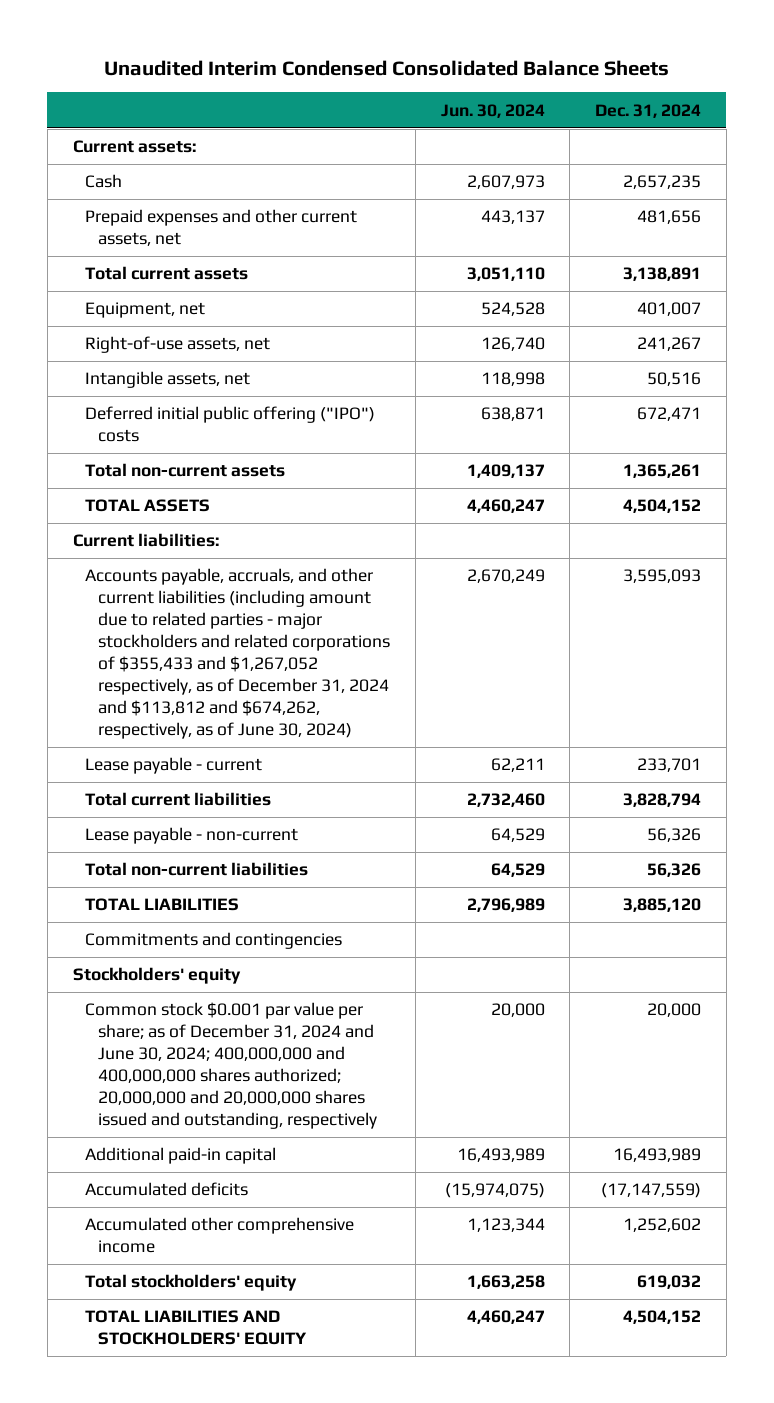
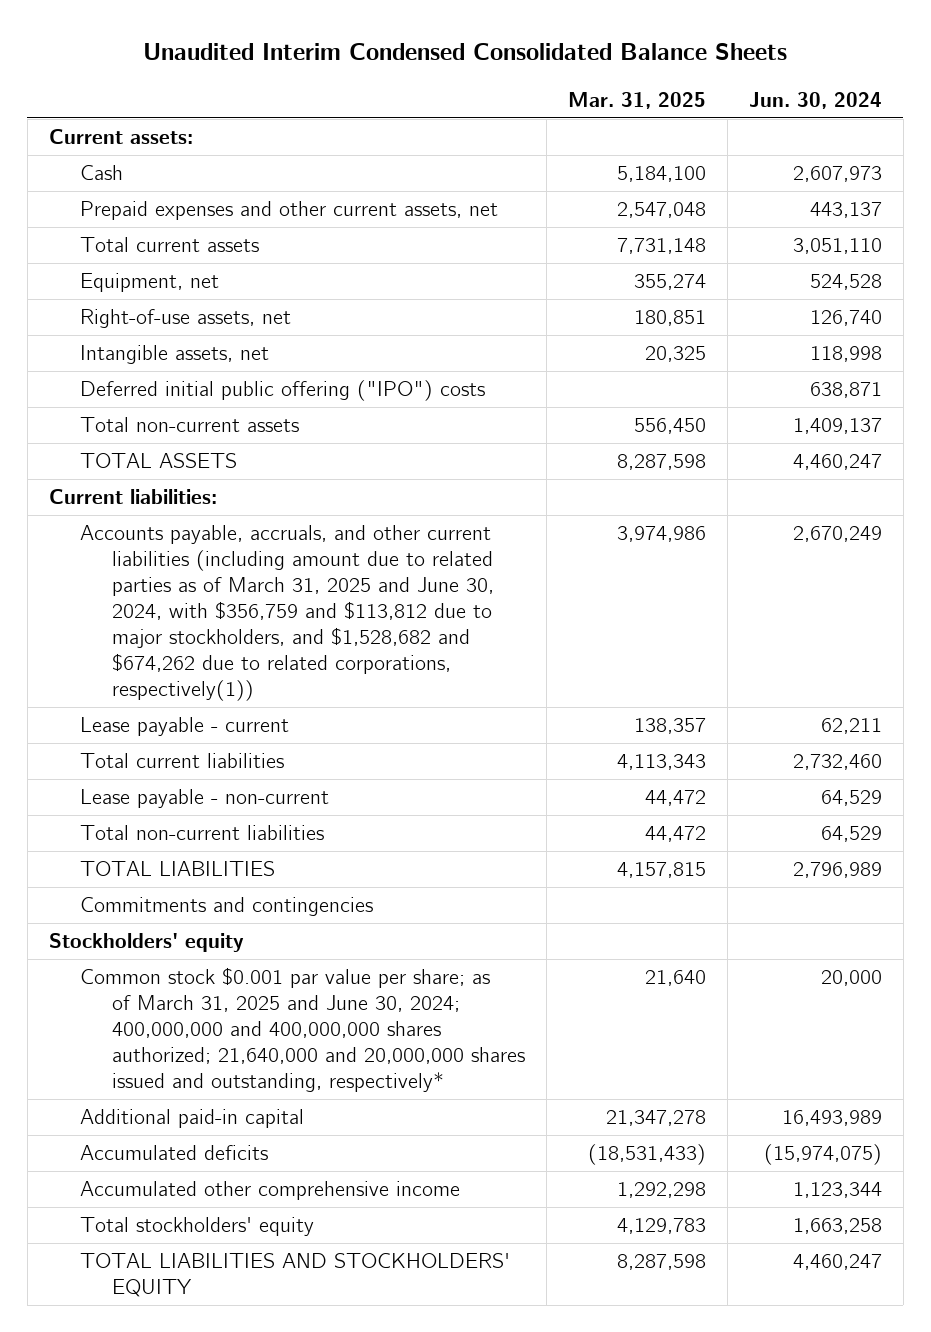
- | Jun. 30, 2024 | Dec. 31, 2024
+ | Mar. 31, 2025 | Jun. 30, 2024
- Accounts payable, accruals, and other current liabilities (including amount due to related parties - major stockholders and related corporations of $355,433 and $1,267,052 respectively, as of December 31, 2024 and $113,812 and $674,262, respectively, as of June 30, 2024) | 2,670,249 | 3,595,093
+ Accounts payable, accruals, and other current liabilities (including amount due to related parties as of March 31, 2025 and June 30, 2024, with $356,759 and $113,812 due to major stockholders, and $1,528,682 and $674,262 due to related corporations, respectively(1)) | 3,974,986 | 2,670,249
- Common stock $0.001 par value per share; as of December 31, 2024 and June 30, 2024; 400,000,000 and 400,000,000 shares authorized; 20,000,000 and 20,000,000 shares issued and outstanding, respectively | 20,000 | 20,000
+ Common stock $0.001 par value per share; as of March 31, 2025 and June 30, 2024; 400,000,000 and 400,000,000 shares authorized; 21,640,000 and 20,000,000 shares issued and outstanding, respectively* | 21,640 | 20,000

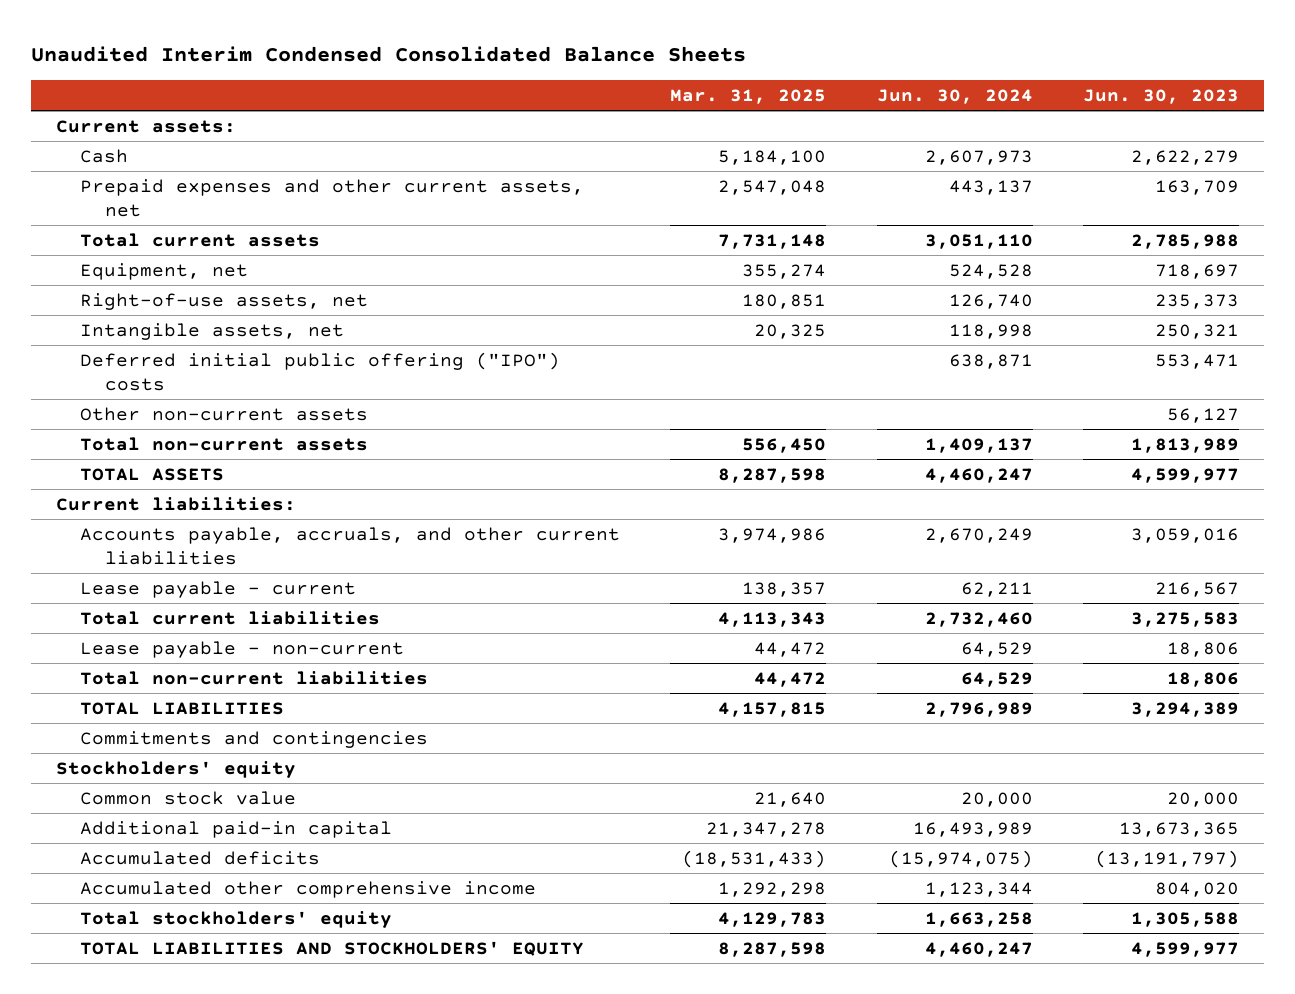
- | Mar. 31, 2025 | Jun. 30, 2024
+ | Mar. 31, 2025 | Jun. 30, 2024 | Jun. 30, 2023
+ Other non-current assets | | | 56,127
- Accounts payable, accruals, and other current liabilities (including amount due to related parties as of March 31, 2025 and June 30, 2024, with $356,759 and $113,812 due to major stockholders, and $1,528,682 and $674,262 due to related corporations, respectively(1)) | 3,974,986 | 2,670,249
+ Accounts payable, accruals, and other current liabilities | 3,974,986 | 2,670,249 | 3,059,016
- Common stock $0.001 par value per share; as of March 31, 2025 and June 30, 2024; 400,000,000 and 400,000,000 shares authorized; 21,640,000 and 20,000,000 shares issued and outstanding, respectively* | 21,640 | 20,000
+ Common stock value | 21,640 | 20,000 | 20,000

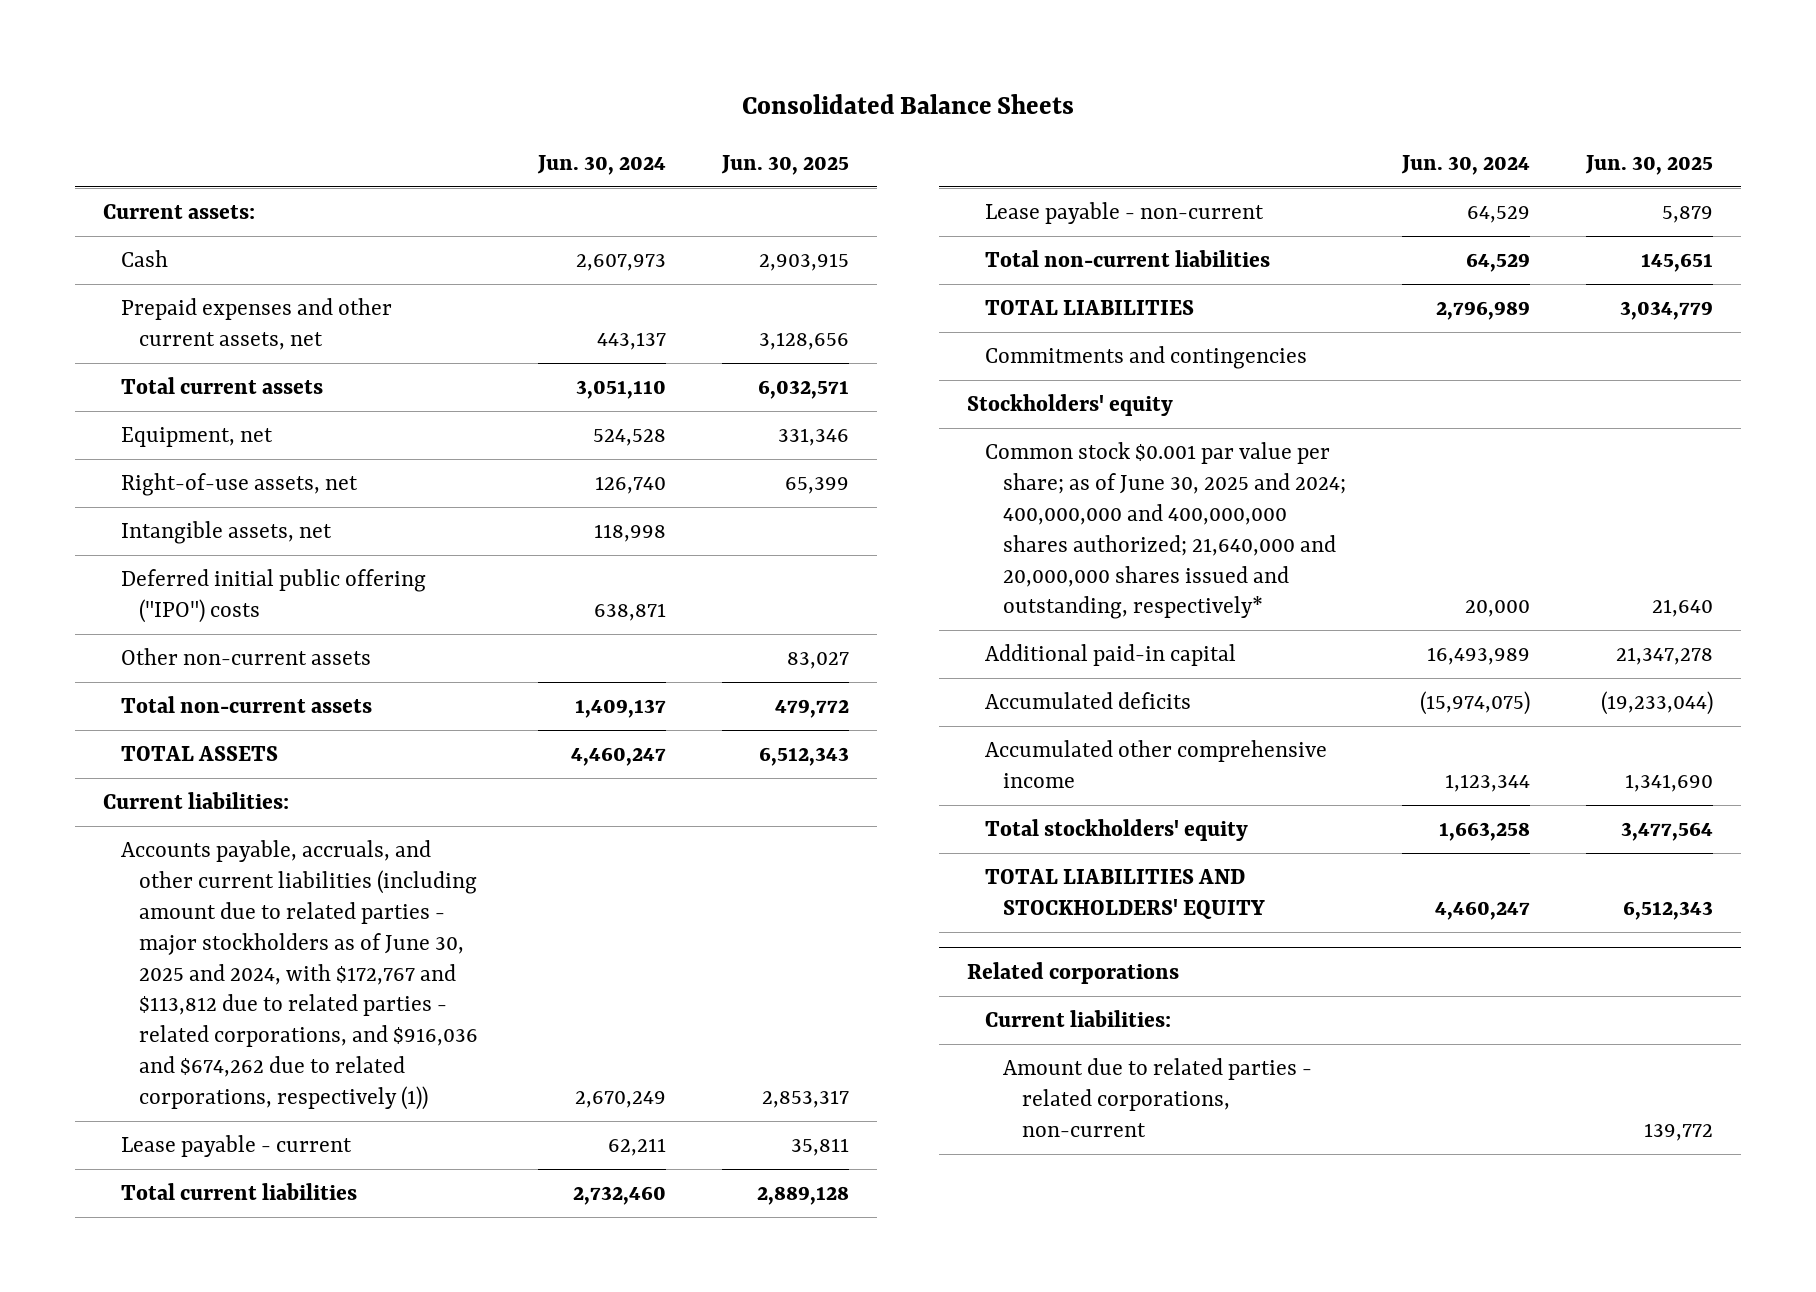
- Unaudited Interim Condensed Consolidated Balance Sheets
+ Consolidated Balance Sheets
- | Mar. 31, 2025 | Jun. 30, 2024 | Jun. 30, 2023
+ | Jun. 30, 2024 | Jun. 30, 2025
- Accounts payable, accruals, and other current liabilities | 3,974,986 | 2,670,249 | 3,059,016
+ Accounts payable, accruals, and other current liabilities (including amount due to related parties - major stockholders as of June 30, 2025 and 2024, with $172,767 and $113,812 due to related parties - related corporations, and $916,036 and $674,262 due to related corporations, respectively (1)) | 2,670,249 | 2,853,317
- Common stock value | 21,640 | 20,000 | 20,000
+ Common stock $0.001 par value per share; as of June 30, 2025 and 2024; 400,000,000 and 400,000,000 shares authorized; 21,640,000 and 20,000,000 shares issued and outstanding, respectively* | 20,000 | 21,640
+ Related corporations
+ Current liabilities:
+ Amount due to related parties - related corporations, non-current | | 139,772

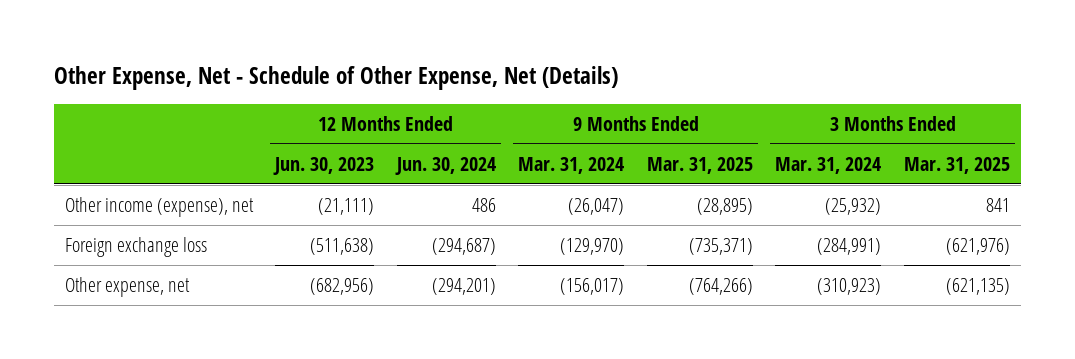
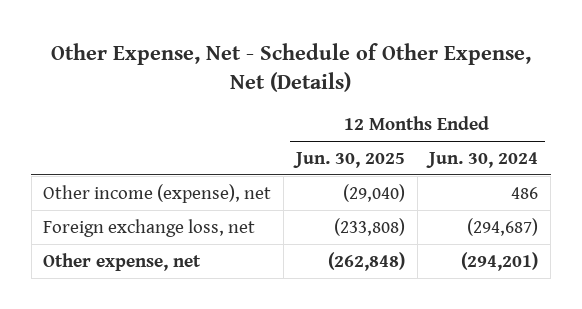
- | 12 Months Ended Jun. 30, 2023 | 12 Months Ended Jun. 30, 2024 | 9 Months Ended Mar. 31, 2024 | 9 Months Ended Mar. 31, 2025 | 3 Months Ended Mar. 31, 2024 | 3 Months Ended Mar. 31, 2025
+ | 12 Months Ended Jun. 30, 2025 | 12 Months Ended Jun. 30, 2024
- Foreign exchange loss | (511,638) | (294,687) | (129,970) | (735,371) | (284,991) | (621,976)
+ Foreign exchange loss, net | (233,808) | (294,687)

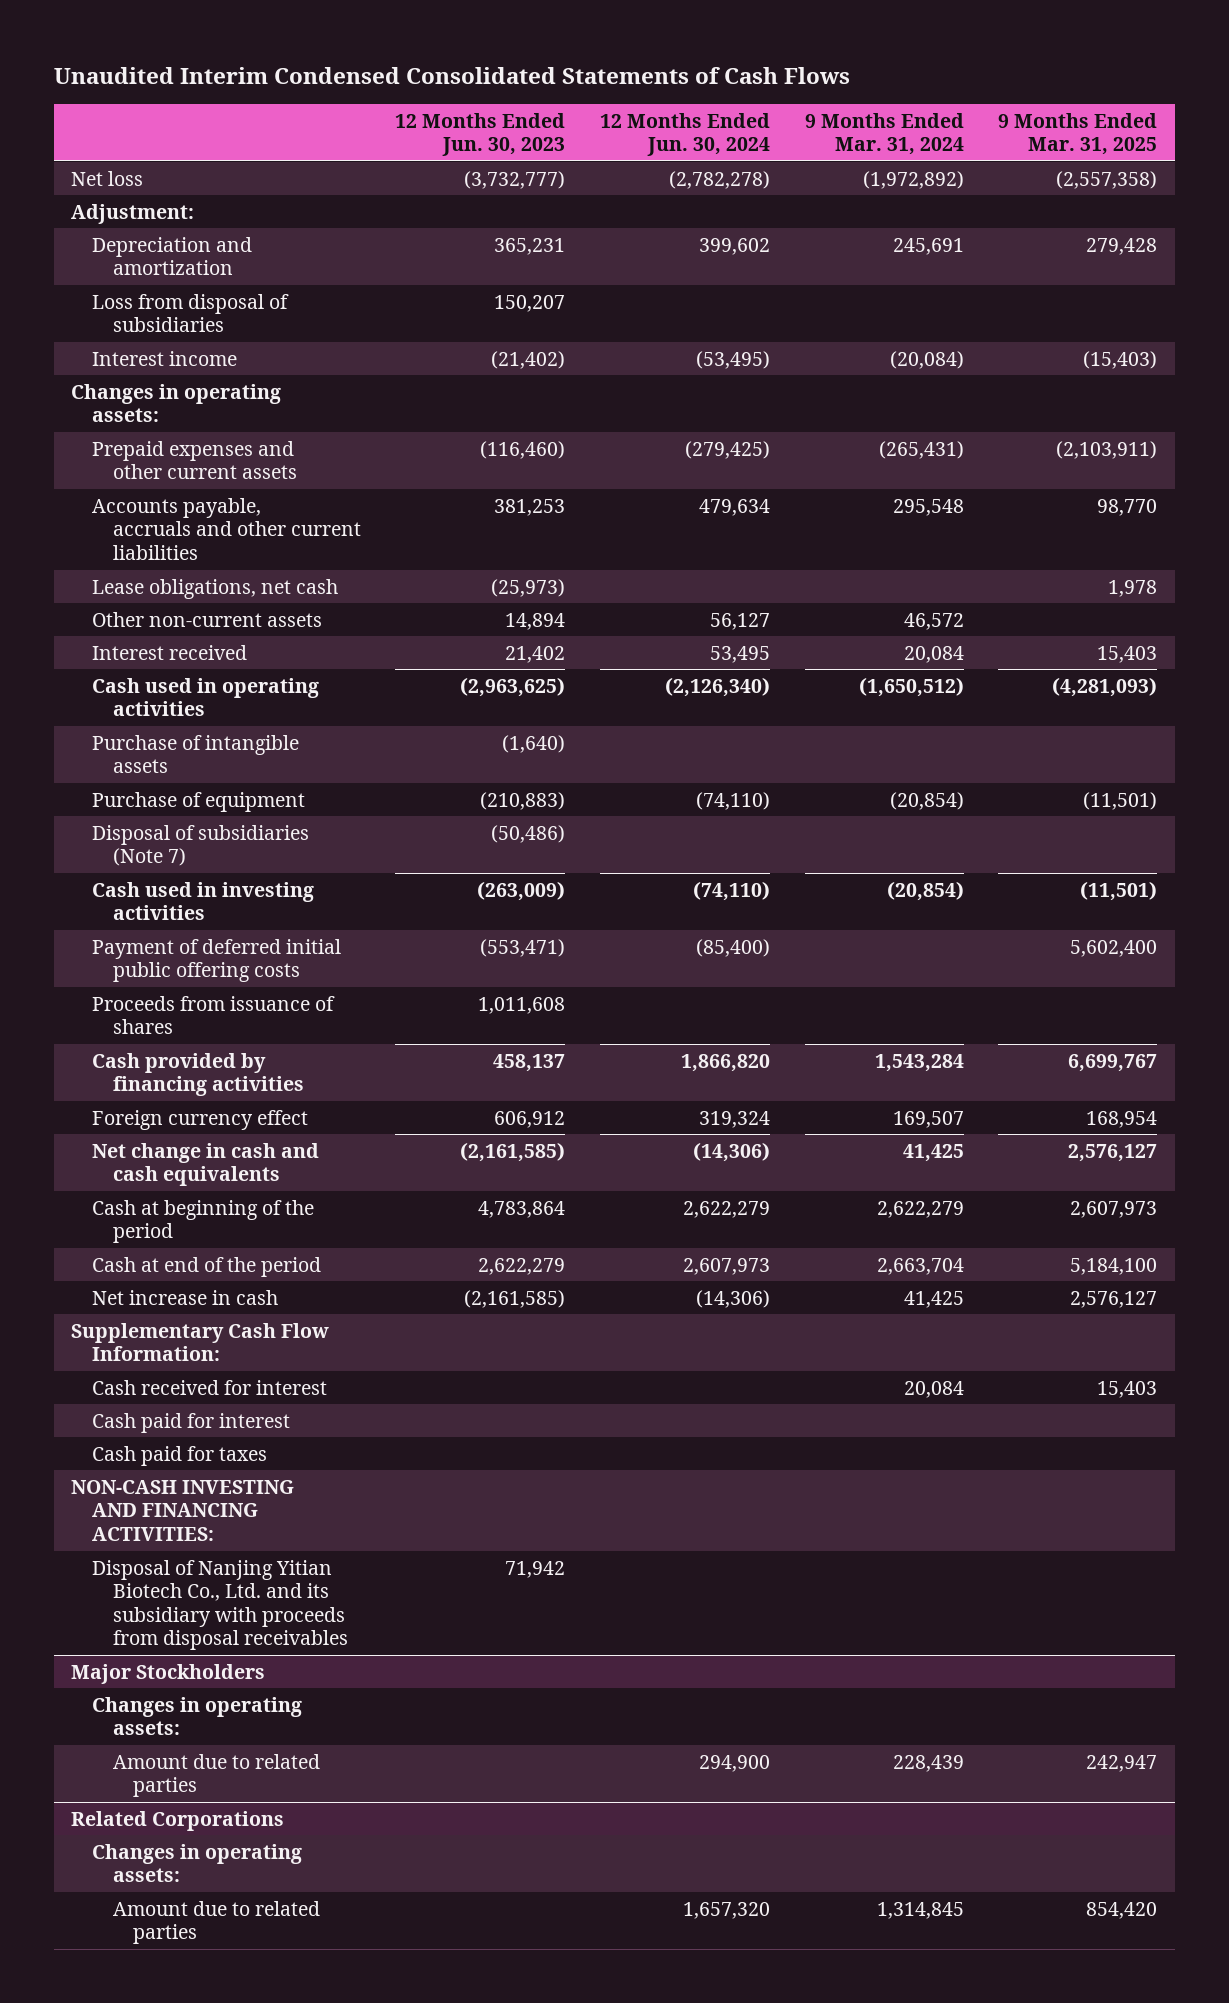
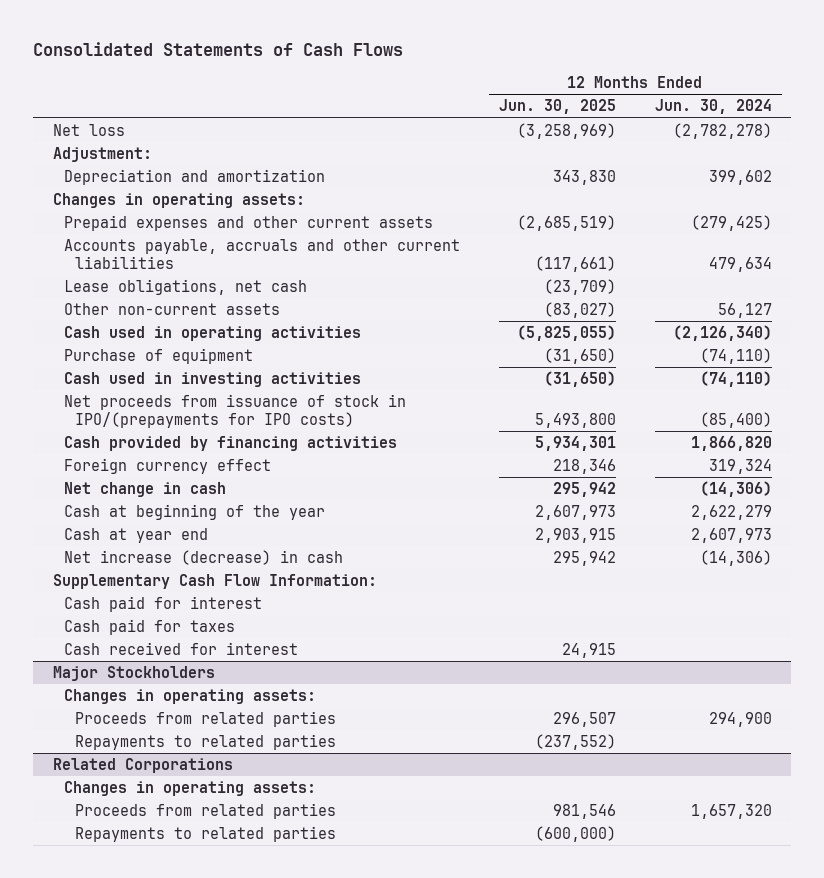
- Unaudited Interim Condensed Consolidated Statements of Cash Flows
+ Consolidated Statements of Cash Flows
- | 12 Months Ended Jun. 30, 2023 | 12 Months Ended Jun. 30, 2024 | 9 Months Ended Mar. 31, 2024 | 9 Months Ended Mar. 31, 2025
+ | 12 Months Ended Jun. 30, 2025 | 12 Months Ended Jun. 30, 2024
- Loss from disposal of subsidiaries | 150,207 | | |
- Interest income | (21,402) | (53,495) | (20,084) | (15,403)
- Interest received | 21,402 | 53,495 | 20,084 | 15,403
- Purchase of intangible assets | (1,640) | | |
- Disposal of subsidiaries (Note 7) | (50,486) | | |
- Payment of deferred initial public offering costs | (553,471) | (85,400) | | 5,602,400
- Proceeds from issuance of shares | 1,011,608 | | |
+ Net proceeds from issuance of stock in IPO/(prepayments for IPO costs) | 5,493,800 | (85,400)
- Net change in cash and cash equivalents | (2,161,585) | (14,306) | 41,425 | 2,576,127
- Cash at beginning of the period | 4,783,864 | 2,622,279 | 2,622,279 | 2,607,973
- Cash at end of the period | 2,622,279 | 2,607,973 | 2,663,704 | 5,184,100
- Net increase in cash | (2,161,585) | (14,306) | 41,425 | 2,576,127
+ Net change in cash | 295,942 | (14,306)
+ Cash at beginning of the year | 2,607,973 | 2,622,279
+ Cash at year end | 2,903,915 | 2,607,973
+ Net increase (decrease) in cash | 295,942 | (14,306)
- NON-CASH INVESTING AND FINANCING ACTIVITIES:
- Disposal of Nanjing Yitian Biotech Co., Ltd. and its subsidiary with proceeds from disposal receivables | 71,942 | | |
moved down: Cash received for interest | 24,915 |
@ Major Stockholders
- Amount due to related parties | | 294,900 | 228,439 | 242,947
+ Proceeds from related parties | 296,507 | 294,900
+ Repayments to related parties | (237,552) |
@ Related Corporations
- Amount due to related parties | | 1,657,320 | 1,314,845 | 854,420
+ Proceeds from related parties | 981,546 | 1,657,320
+ Repayments to related parties | (600,000) |

